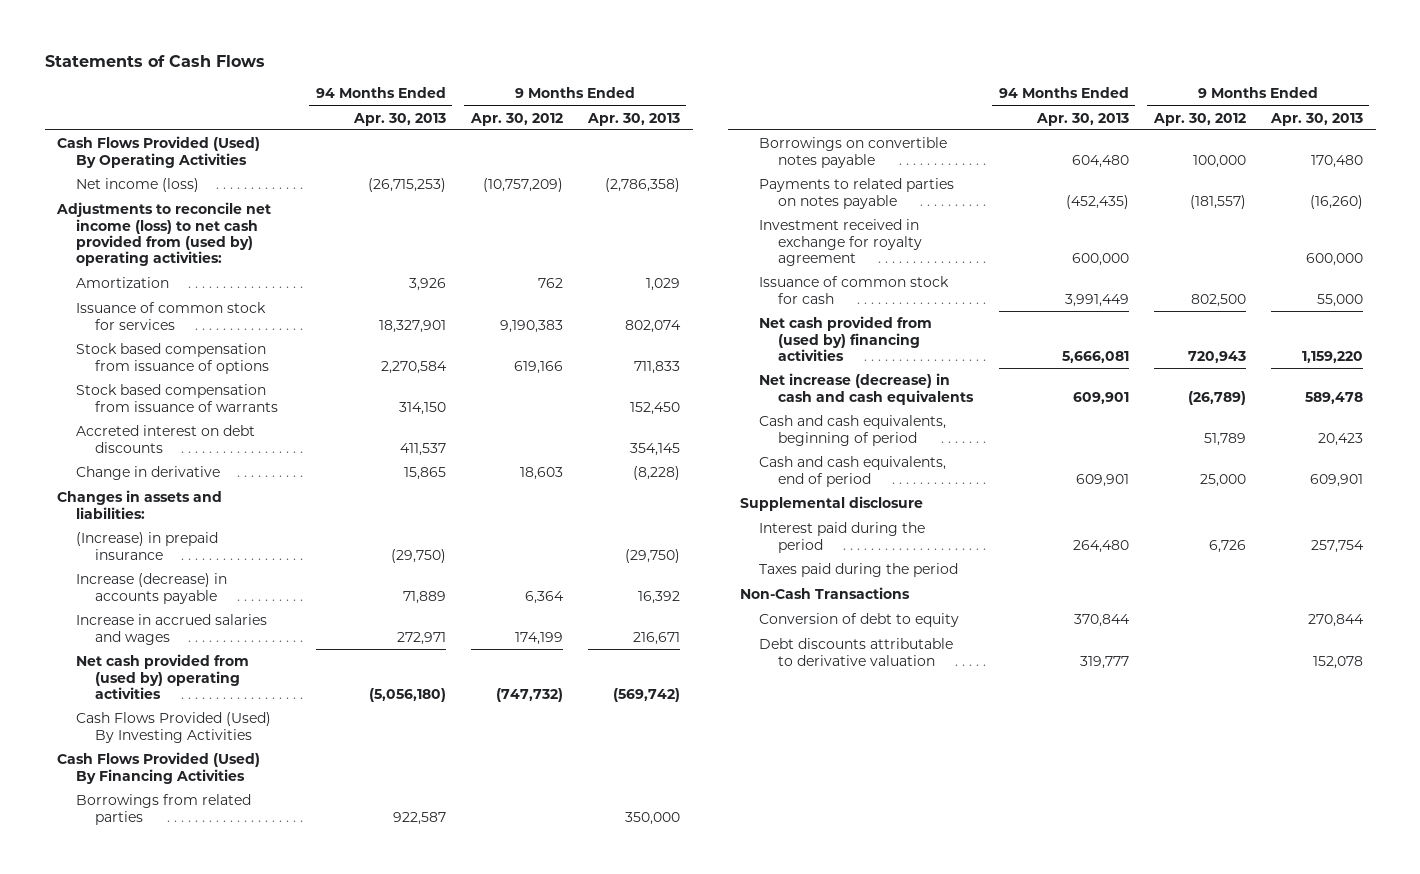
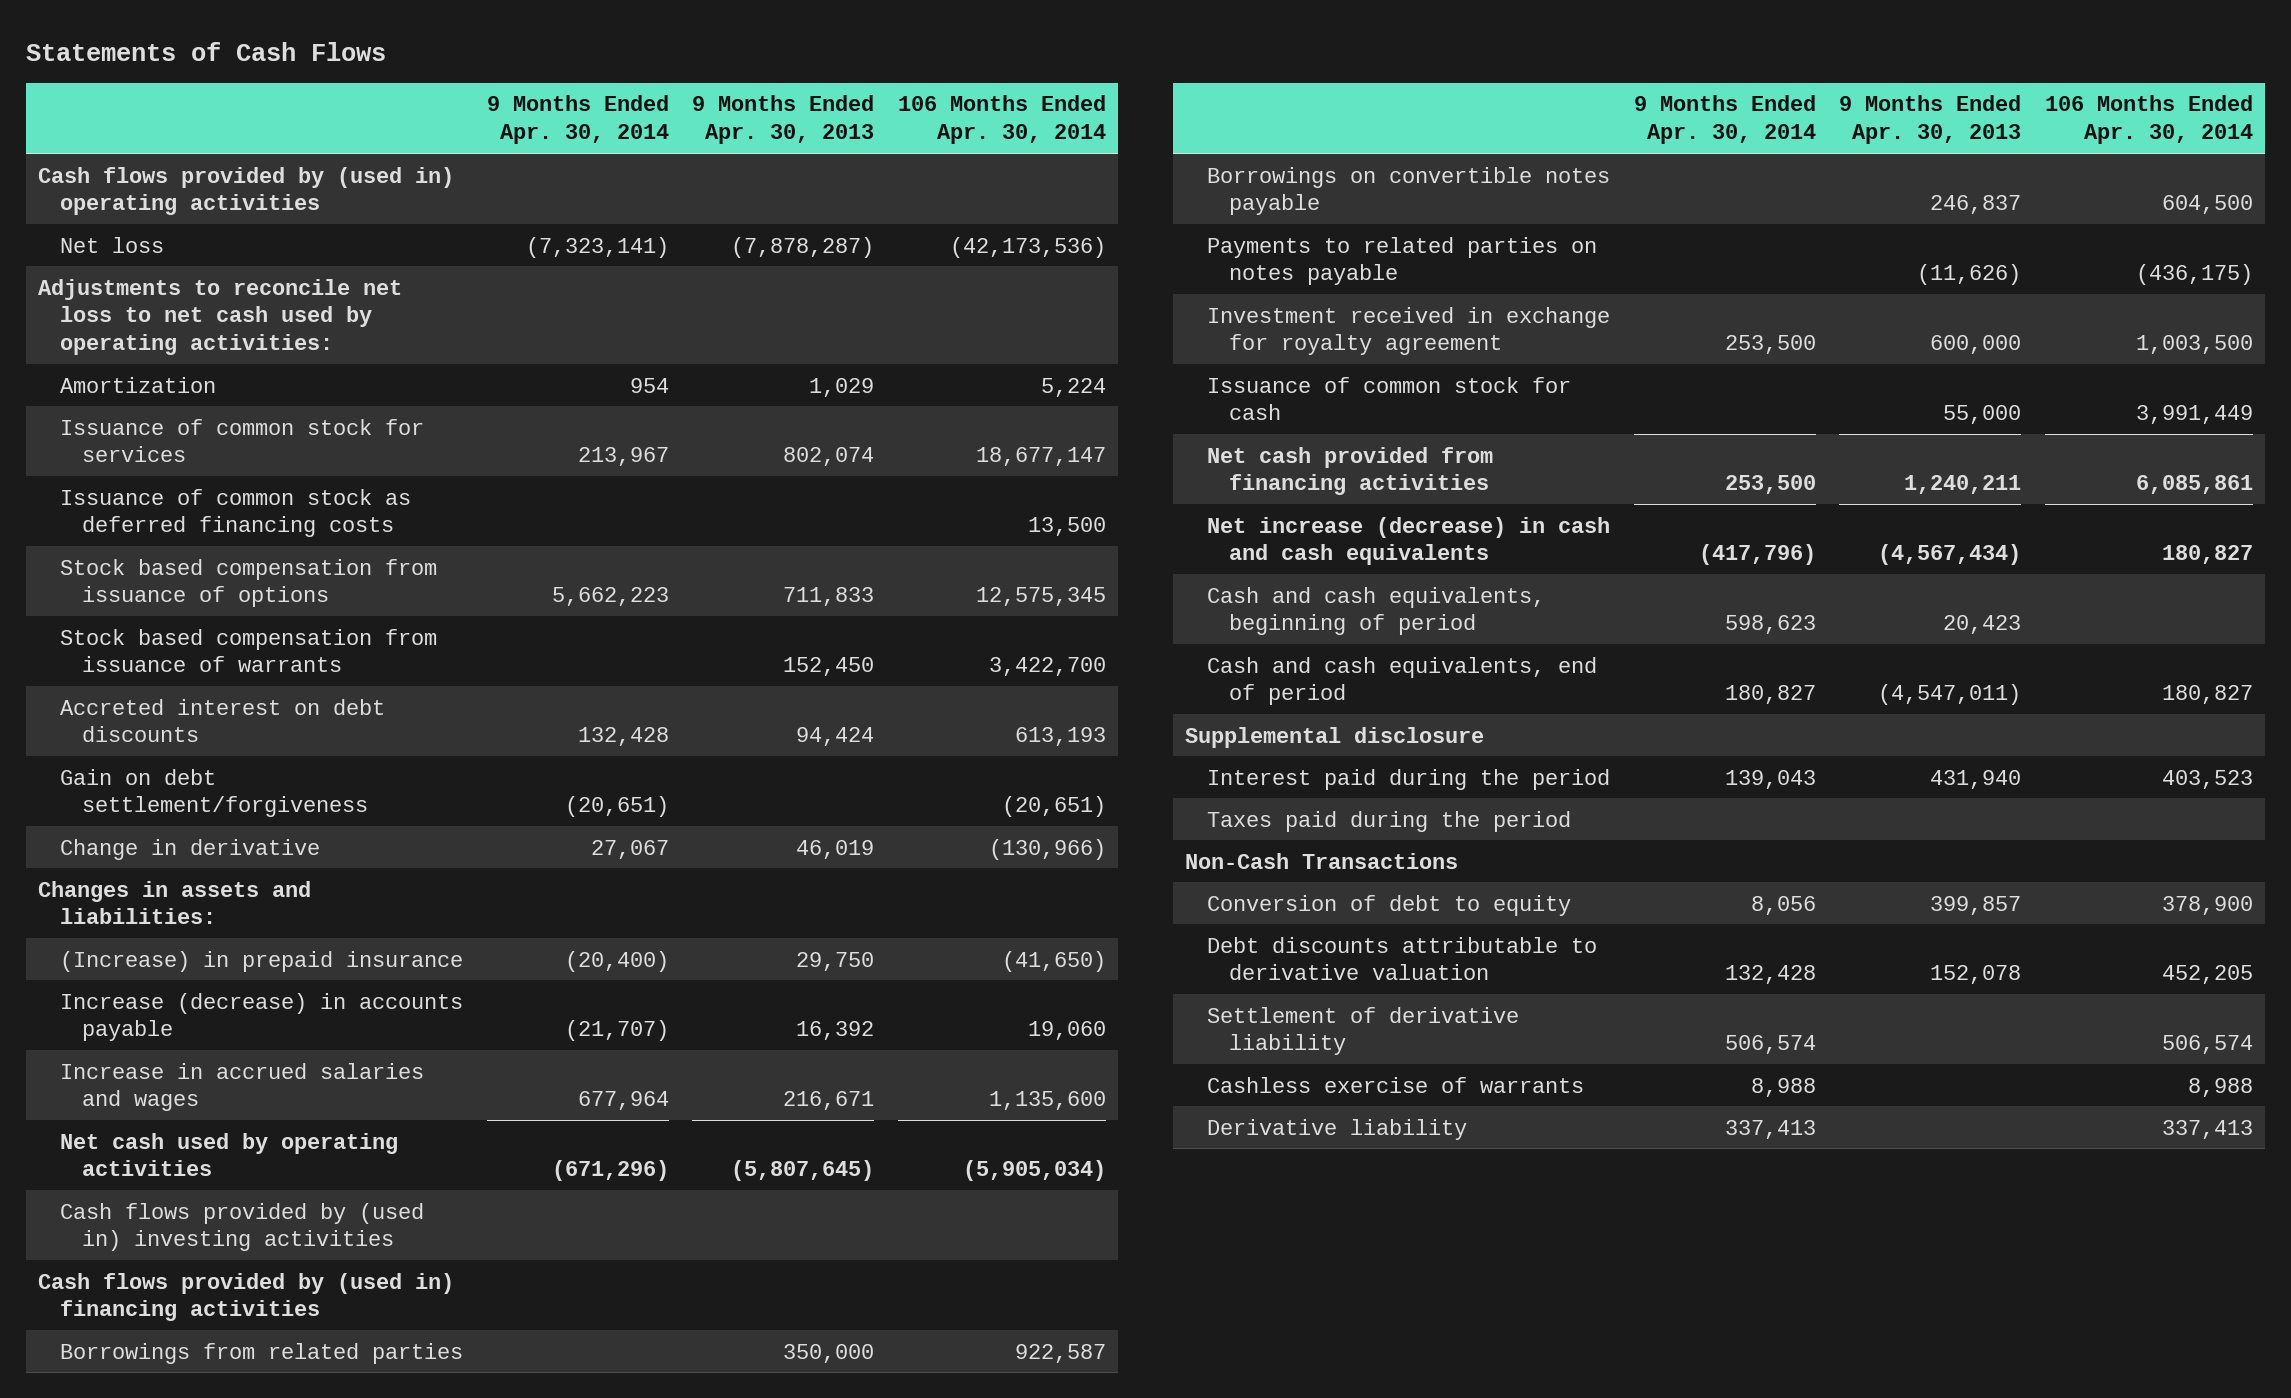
- | 94 Months Ended Apr. 30, 2013 | 9 Months Ended Apr. 30, 2012 | 9 Months Ended Apr. 30, 2013
+ | 9 Months Ended Apr. 30, 2014 | 9 Months Ended Apr. 30, 2013 | 106 Months Ended Apr. 30, 2014
- Cash Flows Provided (Used) By Operating Activities
- Net income (loss) | (26,715,253) | (10,757,209) | (2,786,358)
- Adjustments to reconcile net income (loss) to net cash provided from (used by) operating activities:
+ Cash flows provided by (used in) operating activities
+ Net loss | (7,323,141) | (7,878,287) | (42,173,536)
+ Adjustments to reconcile net loss to net cash used by operating activities:
+ Issuance of common stock as deferred financing costs | | | 13,500
- Accreted interest on debt discounts | 411,537 | | 354,145
- Change in derivative | 15,865 | 18,603 | (8,228)
+ Accreted interest on debt discounts | 132,428 | 94,424 | 613,193
+ Gain on debt settlement/forgiveness | (20,651) | | (20,651)
+ Change in derivative | 27,067 | 46,019 | (130,966)
- (Increase) in prepaid insurance | (29,750) | | (29,750)
+ (Increase) in prepaid insurance | (20,400) | 29,750 | (41,650)
- Net cash provided from (used by) operating activities | (5,056,180) | (747,732) | (569,742)
- Cash Flows Provided (Used) By Investing Activities
- Cash Flows Provided (Used) By Financing Activities
+ Net cash used by operating activities | (671,296) | (5,807,645) | (5,905,034)
+ Cash flows provided by (used in) investing activities
+ Cash flows provided by (used in) financing activities
- Borrowings on convertible notes payable | 604,480 | 100,000 | 170,480
- Payments to related parties on notes payable | (452,435) | (181,557) | (16,260)
+ Borrowings on convertible notes payable | | 246,837 | 604,500
+ Payments to related parties on notes payable | | (11,626) | (436,175)
- Net cash provided from (used by) financing activities | 5,666,081 | 720,943 | 1,159,220
- Net increase (decrease) in cash and cash equivalents | 609,901 | (26,789) | 589,478
+ Net cash provided from financing activities | 253,500 | 1,240,211 | 6,085,861
+ Net increase (decrease) in cash and cash equivalents | (417,796) | (4,567,434) | 180,827
- Cash and cash equivalents, end of period | 609,901 | 25,000 | 609,901
+ Cash and cash equivalents, end of period | 180,827 | (4,547,011) | 180,827
- Interest paid during the period | 264,480 | 6,726 | 257,754
+ Interest paid during the period | 139,043 | 431,940 | 403,523
- Conversion of debt to equity | 370,844 | | 270,844
+ Conversion of debt to equity | 8,056 | 399,857 | 378,900
+ Settlement of derivative liability | 506,574 | | 506,574
+ Cashless exercise of warrants | 8,988 | | 8,988
+ Derivative liability | 337,413 | | 337,413

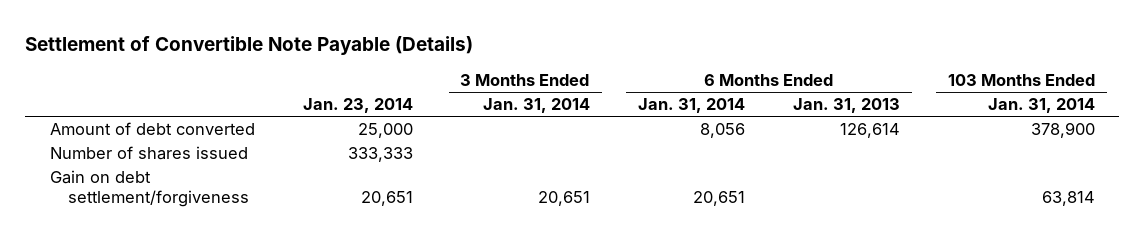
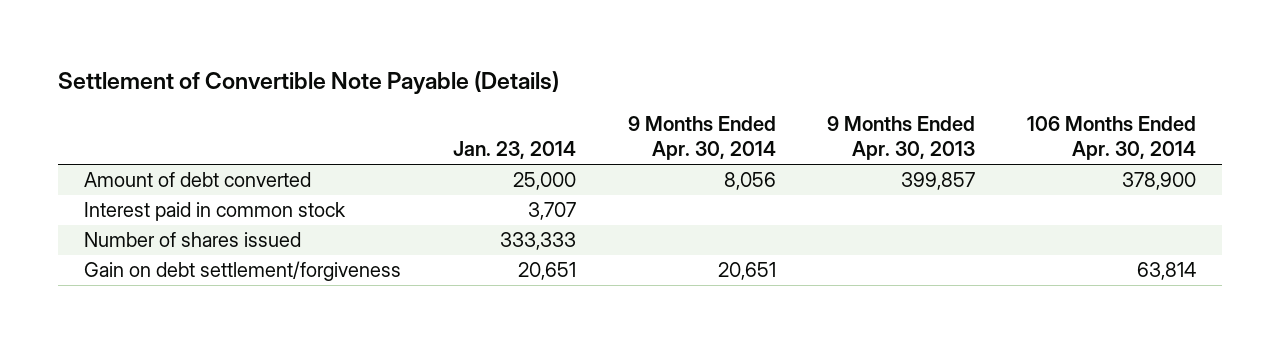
- | Jan. 23, 2014 | 3 Months Ended Jan. 31, 2014 | 6 Months Ended Jan. 31, 2014 | 6 Months Ended Jan. 31, 2013 | 103 Months Ended Jan. 31, 2014
+ | Jan. 23, 2014 | 9 Months Ended Apr. 30, 2014 | 9 Months Ended Apr. 30, 2013 | 106 Months Ended Apr. 30, 2014
+ Interest paid in common stock | 3,707 | | |

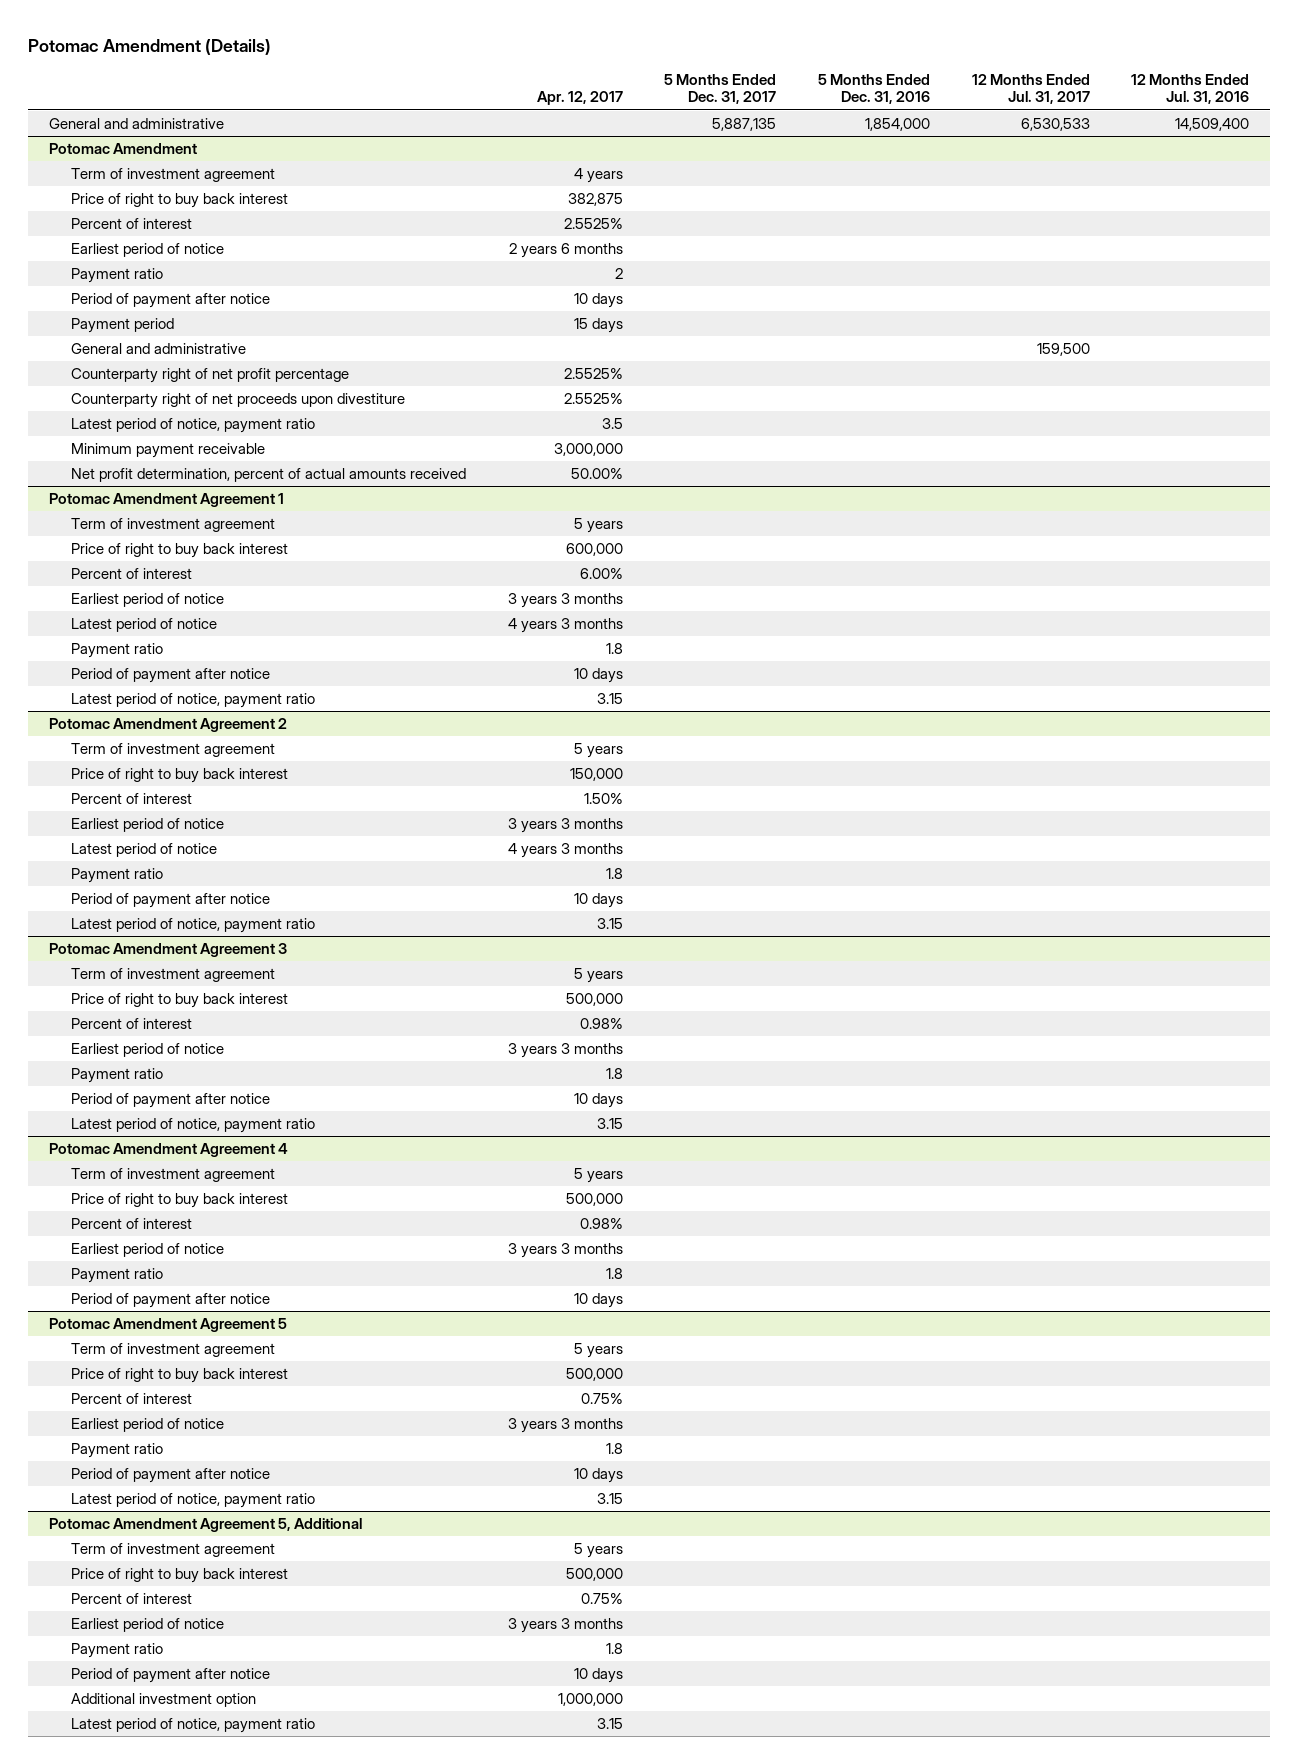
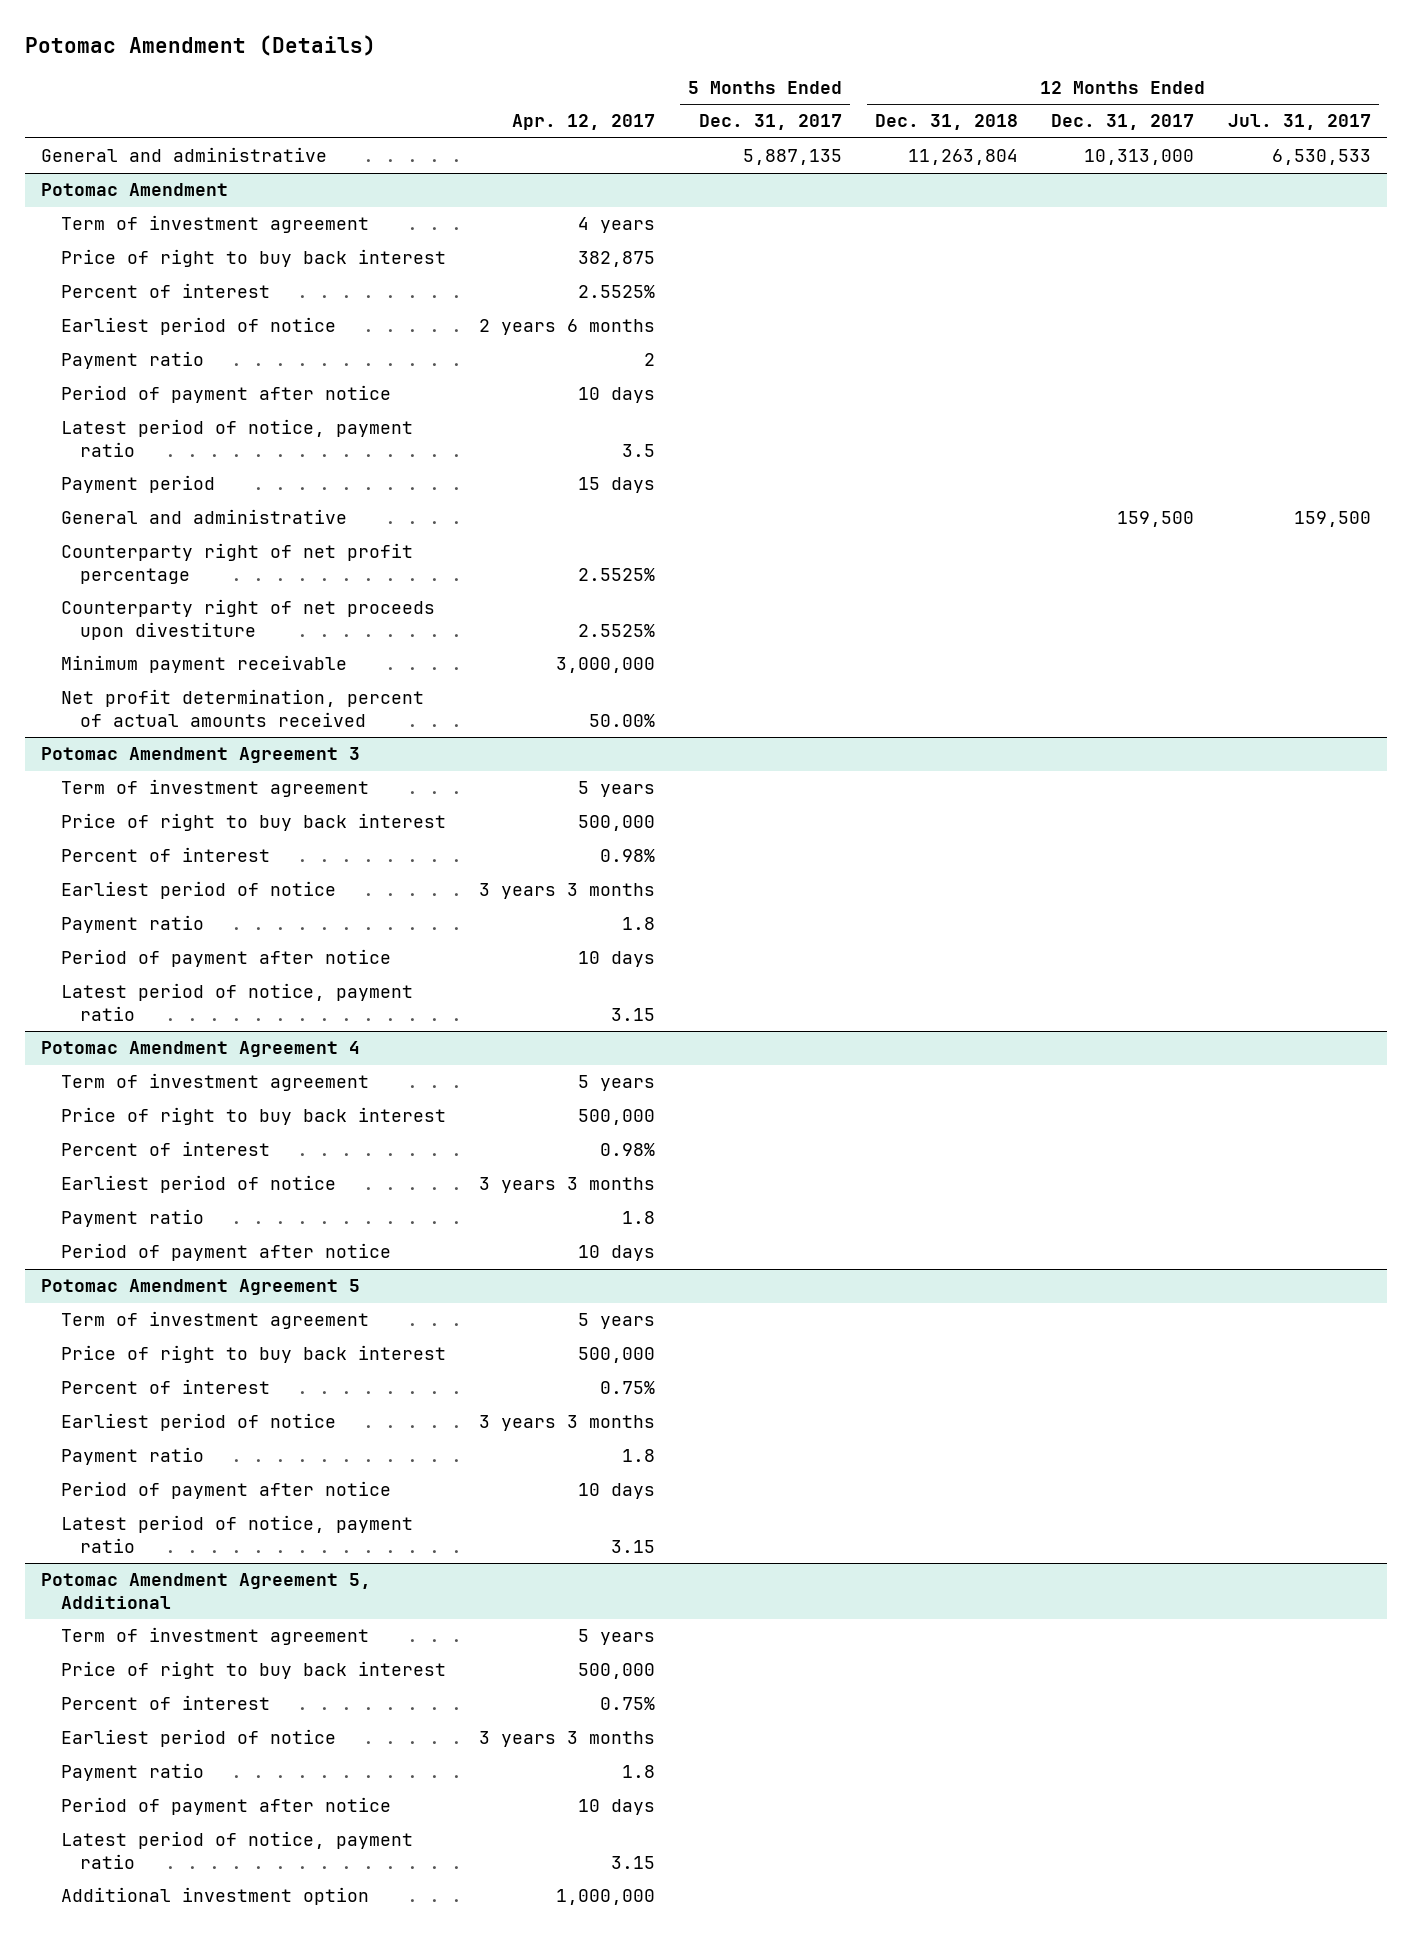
- | Apr. 12, 2017 | 5 Months Ended Dec. 31, 2017 | 5 Months Ended Dec. 31, 2016 | 12 Months Ended Jul. 31, 2017 | 12 Months Ended Jul. 31, 2016
+ | Apr. 12, 2017 | 5 Months Ended Dec. 31, 2017 | 12 Months Ended Dec. 31, 2018 | 12 Months Ended Dec. 31, 2017 | 12 Months Ended Jul. 31, 2017
@ Potomac Amendment
moved up: Latest period of notice, payment ratio | 3.5 | | | |
- Potomac Amendment Agreement 1
- Term of investment agreement | 5 years | | | |
- Price of right to buy back interest | 600,000 | | | |
- Percent of interest | 6.00% | | | |
- Earliest period of notice | 3 years 3 months | | | |
- Latest period of notice | 4 years 3 months | | | |
- Payment ratio | 1.8 | | | |
- Period of payment after notice | 10 days | | | |
- Latest period of notice, payment ratio | 3.15 | | | |
- Potomac Amendment Agreement 2
- Term of investment agreement | 5 years | | | |
- Price of right to buy back interest | 150,000 | | | |
- Percent of interest | 1.50% | | | |
- Earliest period of notice | 3 years 3 months | | | |
- Latest period of notice | 4 years 3 months | | | |
- Payment ratio | 1.8 | | | |
- Period of payment after notice | 10 days | | | |
- Latest period of notice, payment ratio | 3.15 | | | |
@ Potomac Amendment Agreement 5, Additional
moved down: Additional investment option | 1,000,000 | | | |

